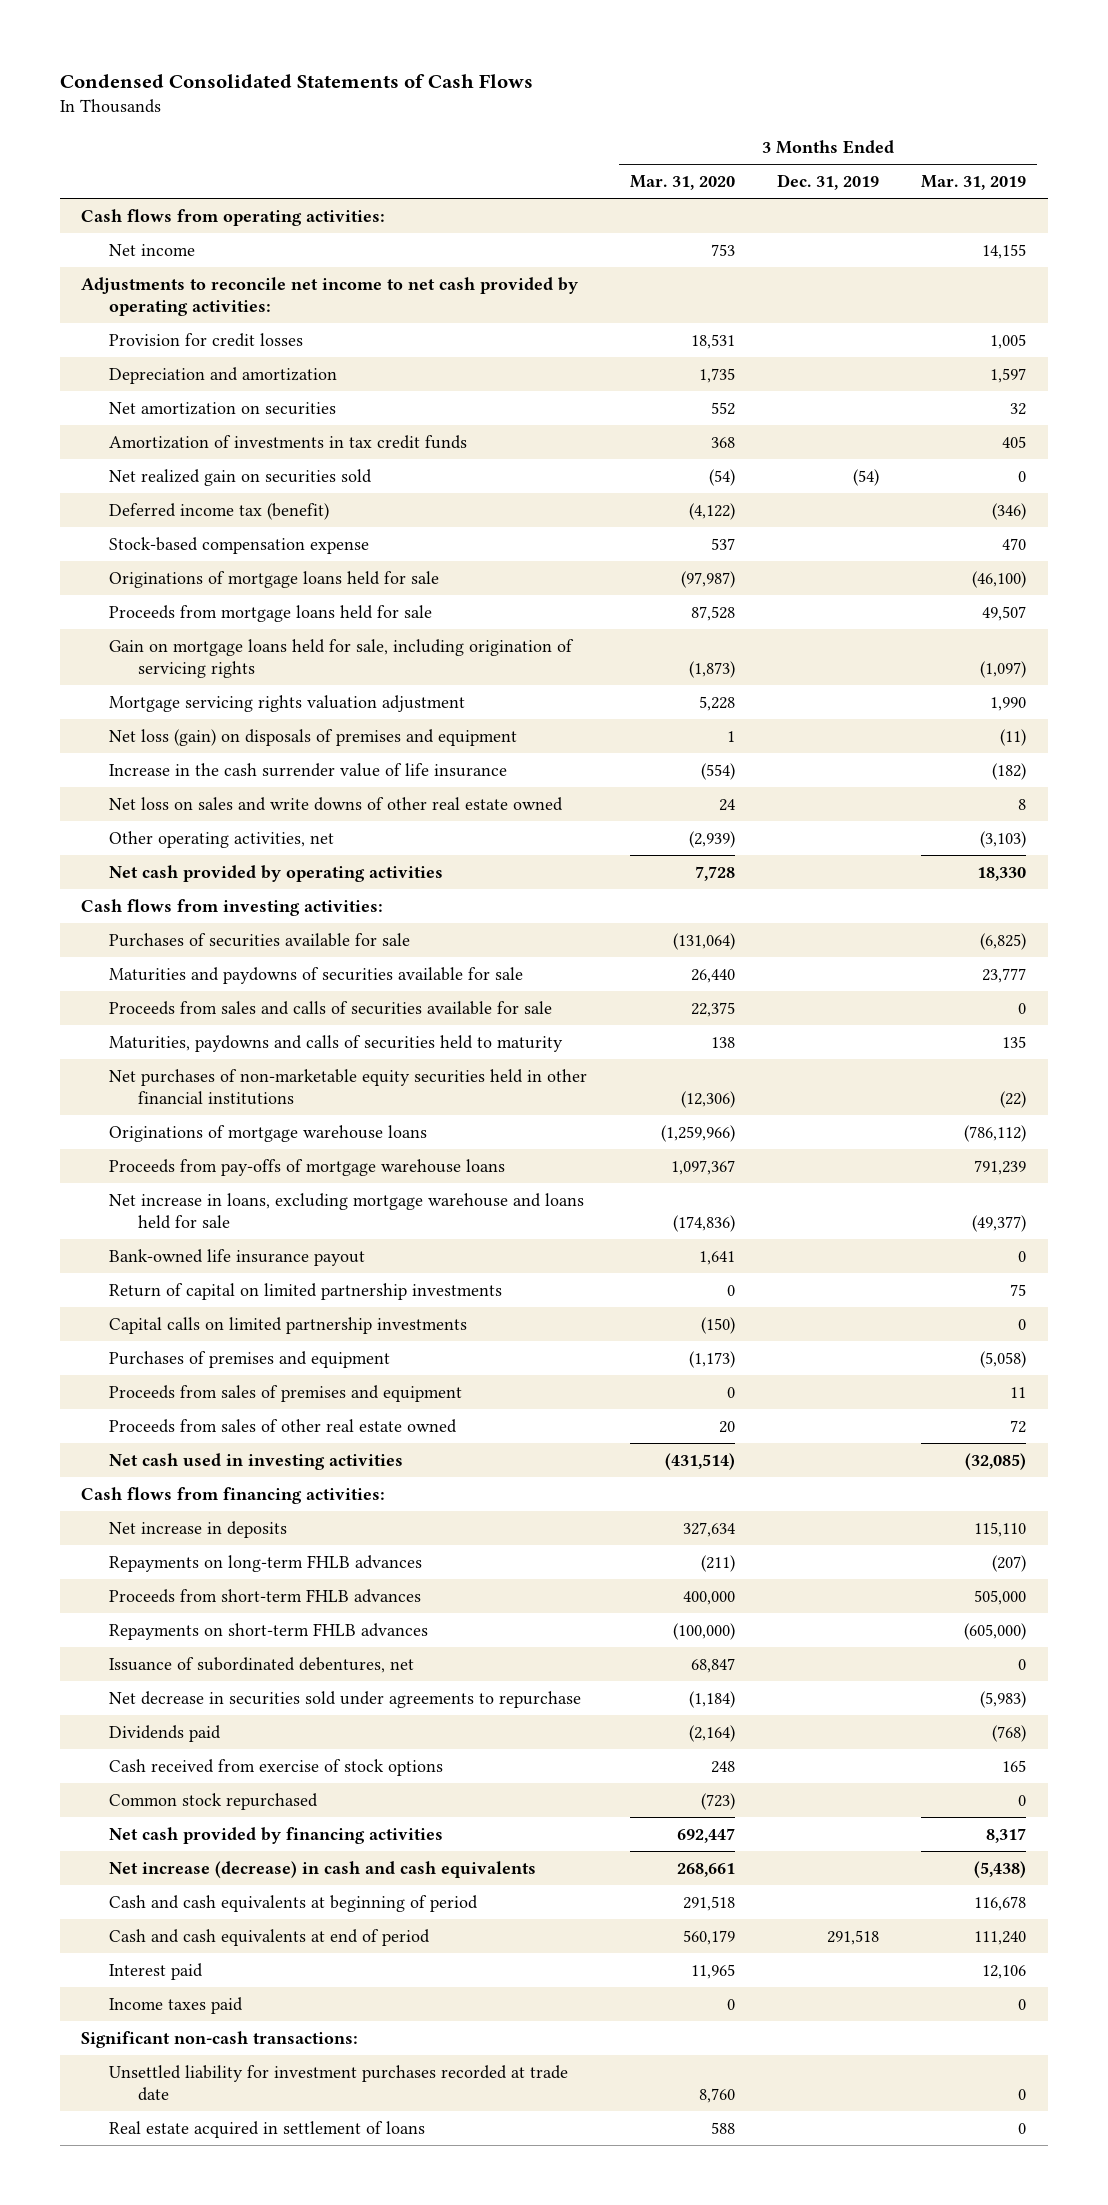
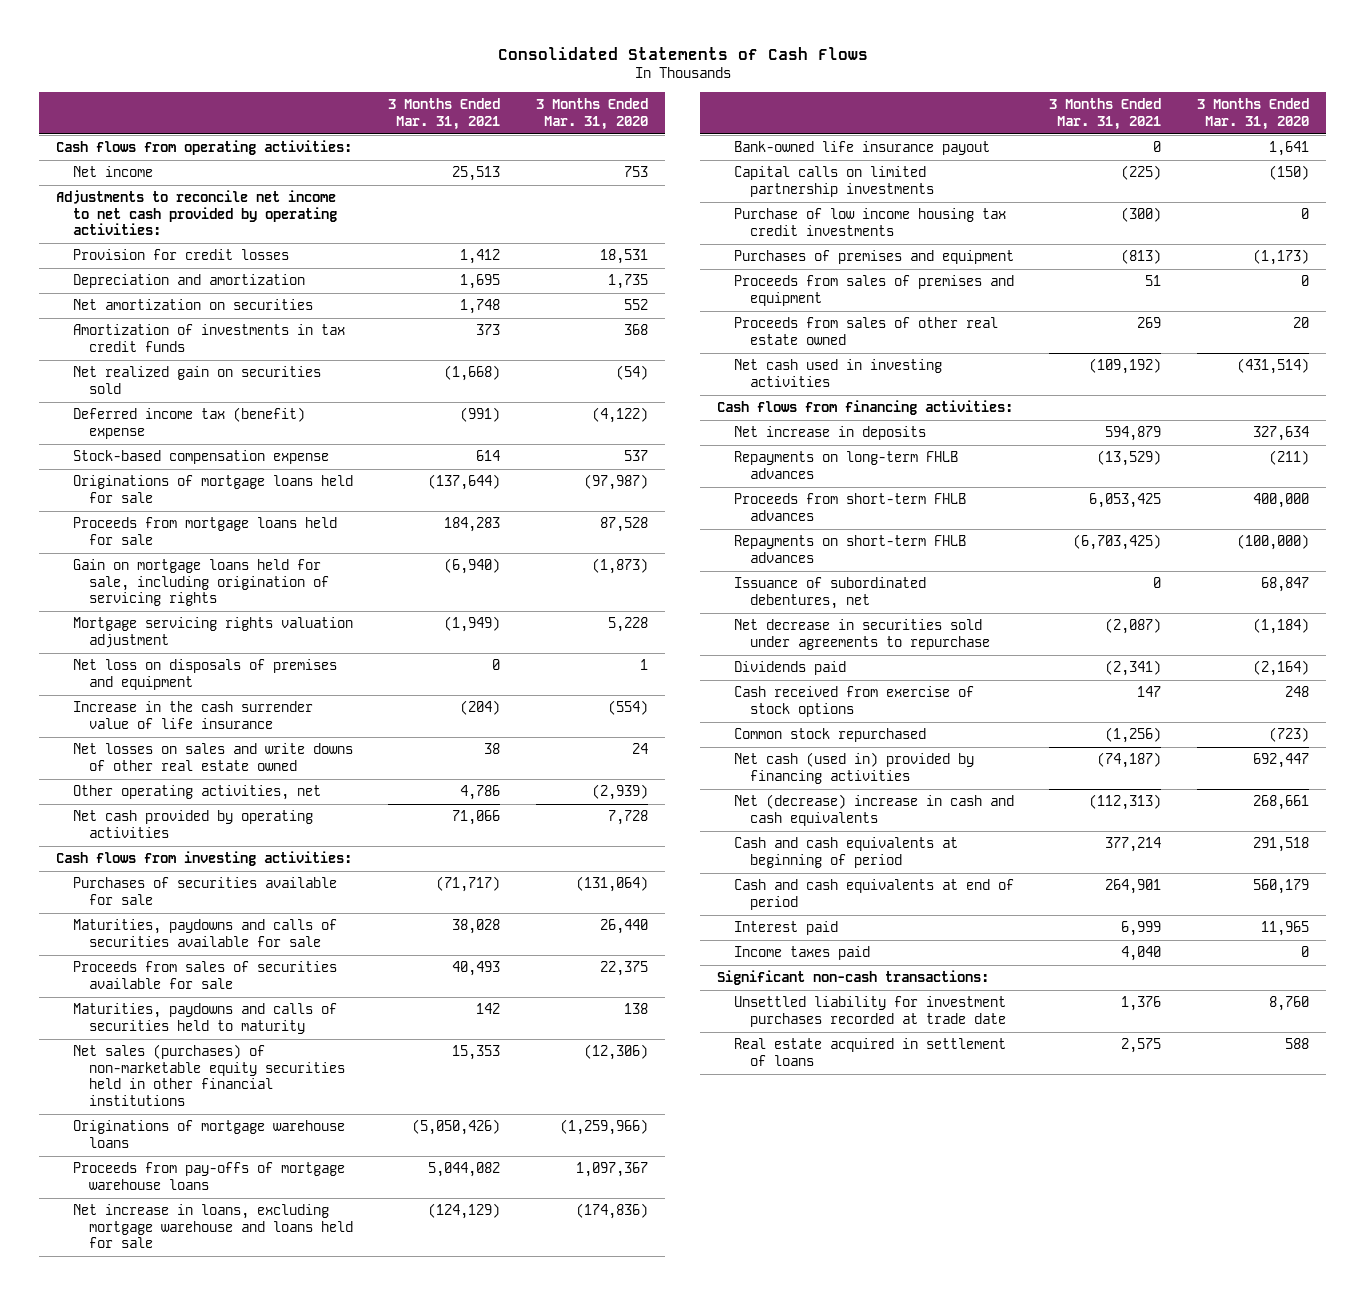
- Condensed Consolidated Statements of Cash Flows
+ Consolidated Statements of Cash Flows
- | 3 Months Ended Mar. 31, 2020 | 3 Months Ended Dec. 31, 2019 | 3 Months Ended Mar. 31, 2019
+ | 3 Months Ended Mar. 31, 2021 | 3 Months Ended Mar. 31, 2020
- Deferred income tax (benefit) | (4,122) | | (346)
+ Deferred income tax (benefit) expense | (991) | (4,122)
- Net loss (gain) on disposals of premises and equipment | 1 | | (11)
+ Net loss on disposals of premises and equipment | 0 | 1
- Net loss on sales and write downs of other real estate owned | 24 | | 8
+ Net losses on sales and write downs of other real estate owned | 38 | 24
- Maturities and paydowns of securities available for sale | 26,440 | | 23,777
- Proceeds from sales and calls of securities available for sale | 22,375 | | 0
+ Maturities, paydowns and calls of securities available for sale | 38,028 | 26,440
+ Proceeds from sales of securities available for sale | 40,493 | 22,375
- Net purchases of non-marketable equity securities held in other financial institutions | (12,306) | | (22)
+ Net sales (purchases) of non-marketable equity securities held in other financial institutions | 15,353 | (12,306)
- Return of capital on limited partnership investments | 0 | | 75
+ Purchase of low income housing tax credit investments | (300) | 0
- Net cash provided by financing activities | 692,447 | | 8,317
- Net increase (decrease) in cash and cash equivalents | 268,661 | | (5,438)
+ Net cash (used in) provided by financing activities | (74,187) | 692,447
+ Net (decrease) increase in cash and cash equivalents | (112,313) | 268,661

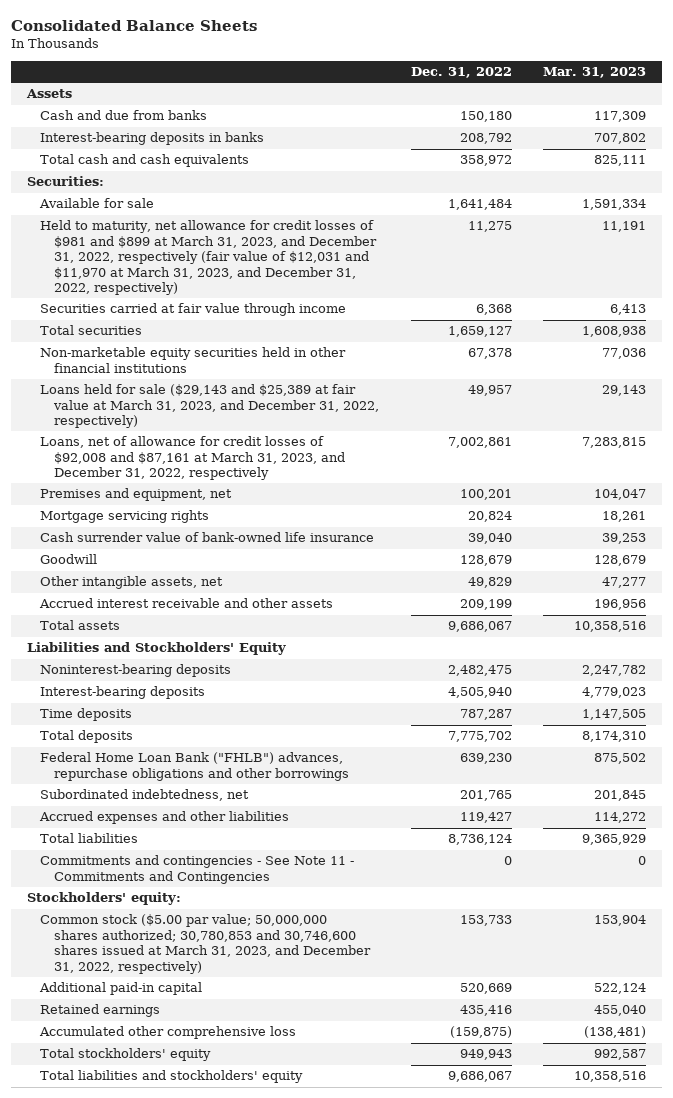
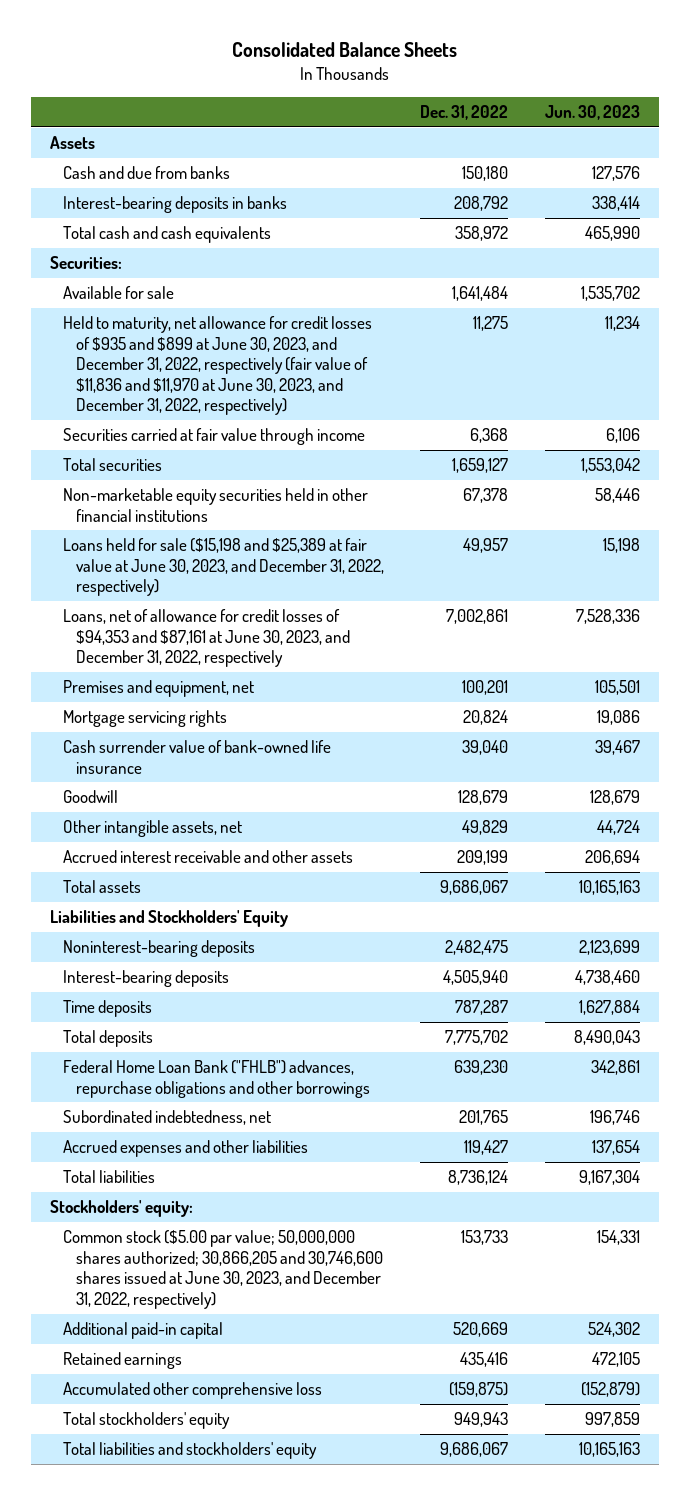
- | Dec. 31, 2022 | Mar. 31, 2023
+ | Dec. 31, 2022 | Jun. 30, 2023
- Held to maturity, net allowance for credit losses of $981 and $899 at March 31, 2023, and December 31, 2022, respectively (fair value of $12,031 and $11,970 at March 31, 2023, and December 31, 2022, respectively) | 11,275 | 11,191
+ Held to maturity, net allowance for credit losses of $935 and $899 at June 30, 2023, and December 31, 2022, respectively (fair value of $11,836 and $11,970 at June 30, 2023, and December 31, 2022, respectively) | 11,275 | 11,234
- Loans held for sale ($29,143 and $25,389 at fair value at March 31, 2023, and December 31, 2022, respectively) | 49,957 | 29,143
- Loans, net of allowance for credit losses of $92,008 and $87,161 at March 31, 2023, and December 31, 2022, respectively | 7,002,861 | 7,283,815
+ Loans held for sale ($15,198 and $25,389 at fair value at June 30, 2023, and December 31, 2022, respectively) | 49,957 | 15,198
+ Loans, net of allowance for credit losses of $94,353 and $87,161 at June 30, 2023, and December 31, 2022, respectively | 7,002,861 | 7,528,336
- Commitments and contingencies - See Note 11 - Commitments and Contingencies | 0 | 0
- Common stock ($5.00 par value; 50,000,000 shares authorized; 30,780,853 and 30,746,600 shares issued at March 31, 2023, and December 31, 2022, respectively) | 153,733 | 153,904
+ Common stock ($5.00 par value; 50,000,000 shares authorized; 30,866,205 and 30,746,600 shares issued at June 30, 2023, and December 31, 2022, respectively) | 153,733 | 154,331

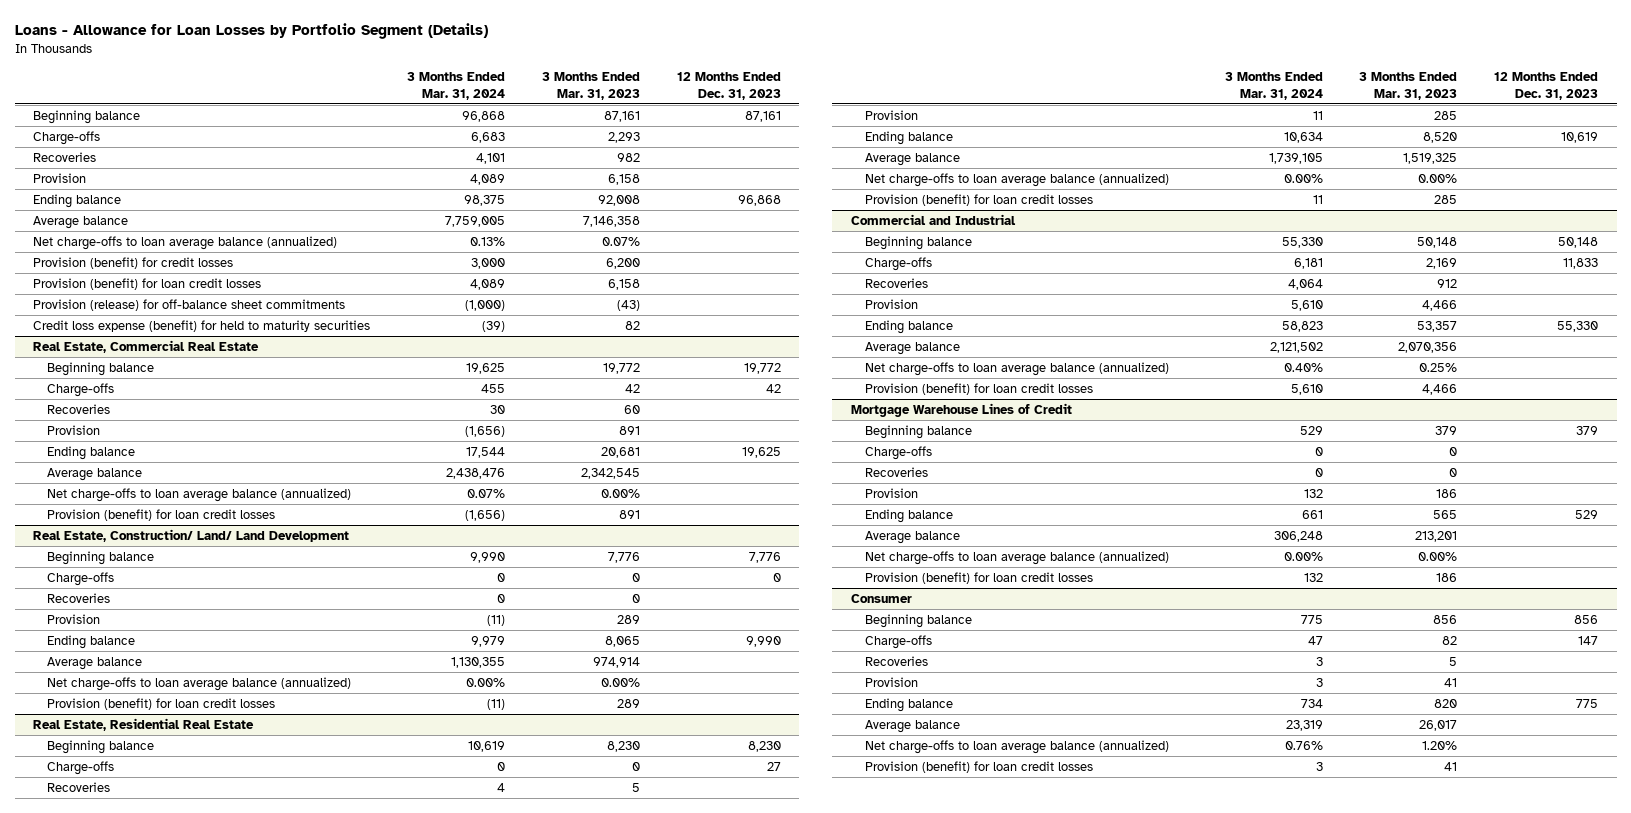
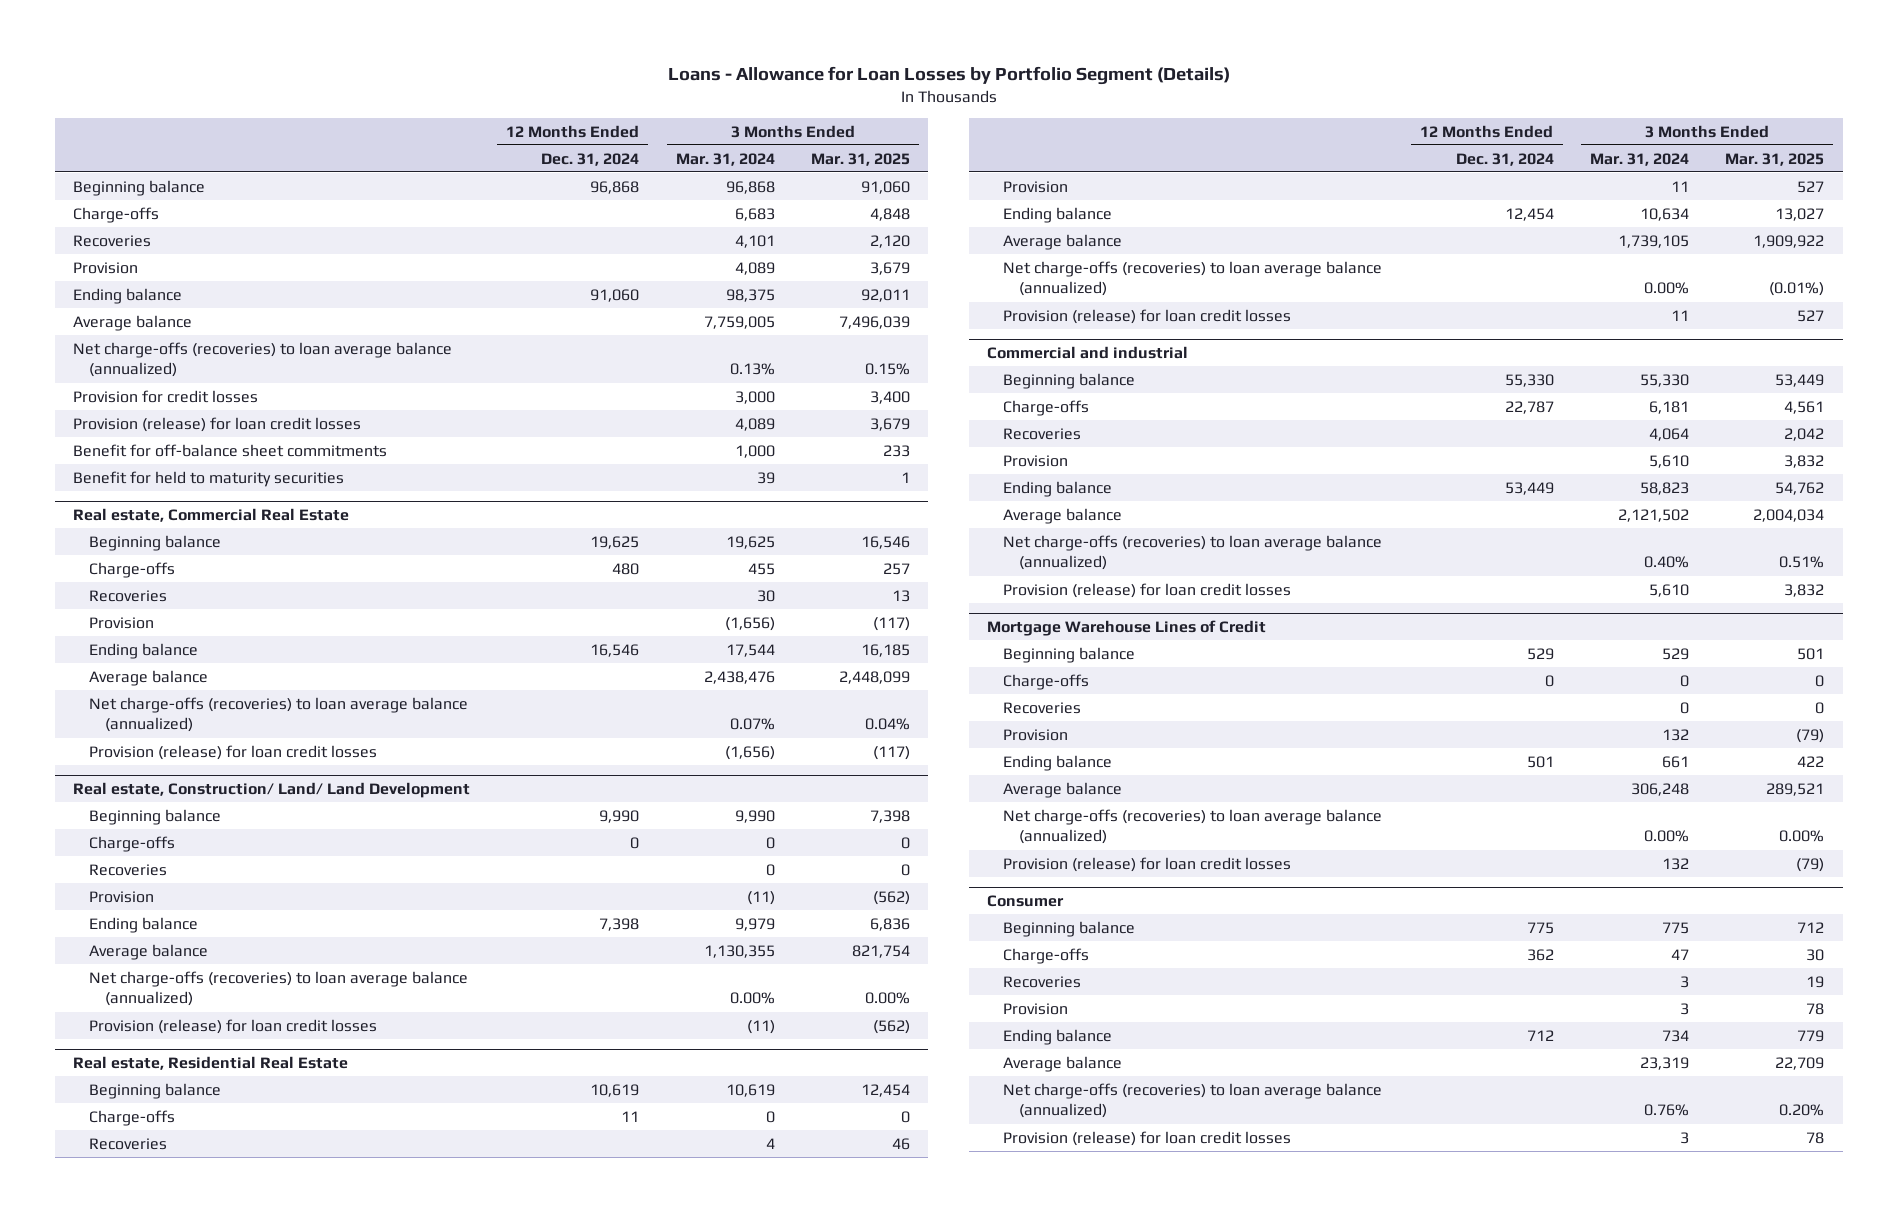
- | 3 Months Ended Mar. 31, 2024 | 3 Months Ended Mar. 31, 2023 | 12 Months Ended Dec. 31, 2023
+ | 12 Months Ended Dec. 31, 2024 | 3 Months Ended Mar. 31, 2024 | 3 Months Ended Mar. 31, 2025
- Net charge-offs to loan average balance (annualized) | 0.13% | 0.07% |
- Provision (benefit) for credit losses | 3,000 | 6,200 |
- Provision (benefit) for loan credit losses | 4,089 | 6,158 |
- Provision (release) for off-balance sheet commitments | (1,000) | (43) |
- Credit loss expense (benefit) for held to maturity securities | (39) | 82 |
- Real Estate, Commercial Real Estate
+ Net charge-offs (recoveries) to loan average balance (annualized) | | 0.13% | 0.15%
+ Provision for credit losses | | 3,000 | 3,400
+ Provision (release) for loan credit losses | | 4,089 | 3,679
+ Benefit for off-balance sheet commitments | | 1,000 | 233
+ Benefit for held to maturity securities | | 39 | 1
+ Real estate, Commercial Real Estate
- Net charge-offs to loan average balance (annualized) | 0.07% | 0.00% |
- Provision (benefit) for loan credit losses | (1,656) | 891 |
- Real Estate, Construction/ Land/ Land Development
+ Net charge-offs (recoveries) to loan average balance (annualized) | | 0.07% | 0.04%
+ Provision (release) for loan credit losses | | (1,656) | (117)
+ Real estate, Construction/ Land/ Land Development
- Net charge-offs to loan average balance (annualized) | 0.00% | 0.00% |
- Provision (benefit) for loan credit losses | (11) | 289 |
- Real Estate, Residential Real Estate
+ Net charge-offs (recoveries) to loan average balance (annualized) | | 0.00% | 0.00%
+ Provision (release) for loan credit losses | | (11) | (562)
+ Real estate, Residential Real Estate
- Net charge-offs to loan average balance (annualized) | 0.00% | 0.00% |
- Provision (benefit) for loan credit losses | 11 | 285 |
- Commercial and Industrial
+ Net charge-offs (recoveries) to loan average balance (annualized) | | 0.00% | (0.01%)
+ Provision (release) for loan credit losses | | 11 | 527
+ Commercial and industrial
- Net charge-offs to loan average balance (annualized) | 0.40% | 0.25% |
- Provision (benefit) for loan credit losses | 5,610 | 4,466 |
+ Net charge-offs (recoveries) to loan average balance (annualized) | | 0.40% | 0.51%
+ Provision (release) for loan credit losses | | 5,610 | 3,832
@ Mortgage Warehouse Lines of Credit
- Net charge-offs to loan average balance (annualized) | 0.00% | 0.00% |
- Provision (benefit) for loan credit losses | 132 | 186 |
+ Net charge-offs (recoveries) to loan average balance (annualized) | | 0.00% | 0.00%
+ Provision (release) for loan credit losses | | 132 | (79)
@ Consumer
- Net charge-offs to loan average balance (annualized) | 0.76% | 1.20% |
- Provision (benefit) for loan credit losses | 3 | 41 |
+ Net charge-offs (recoveries) to loan average balance (annualized) | | 0.76% | 0.20%
+ Provision (release) for loan credit losses | | 3 | 78

